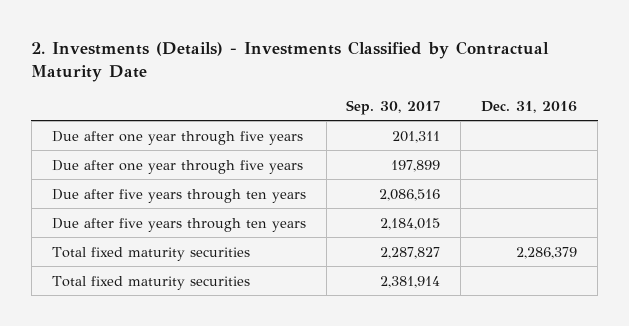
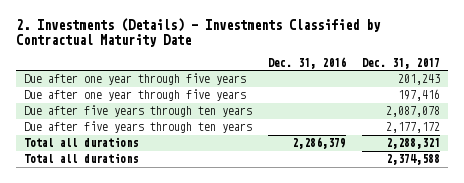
- | Sep. 30, 2017 | Dec. 31, 2016
+ | Dec. 31, 2016 | Dec. 31, 2017
- Total fixed maturity securities | 2,287,827 | 2,286,379
- Total fixed maturity securities | 2,381,914 |
+ Total all durations | 2,286,379 | 2,288,321
+ Total all durations | | 2,374,588

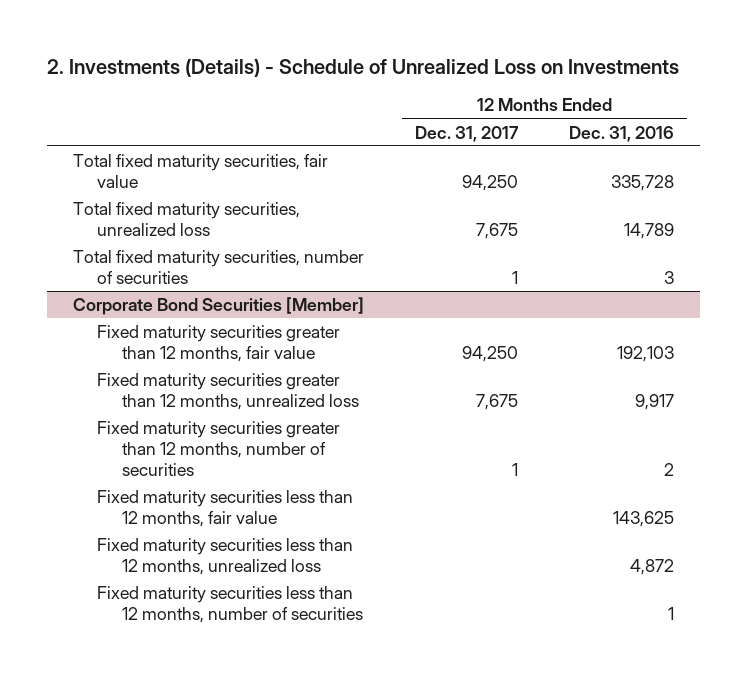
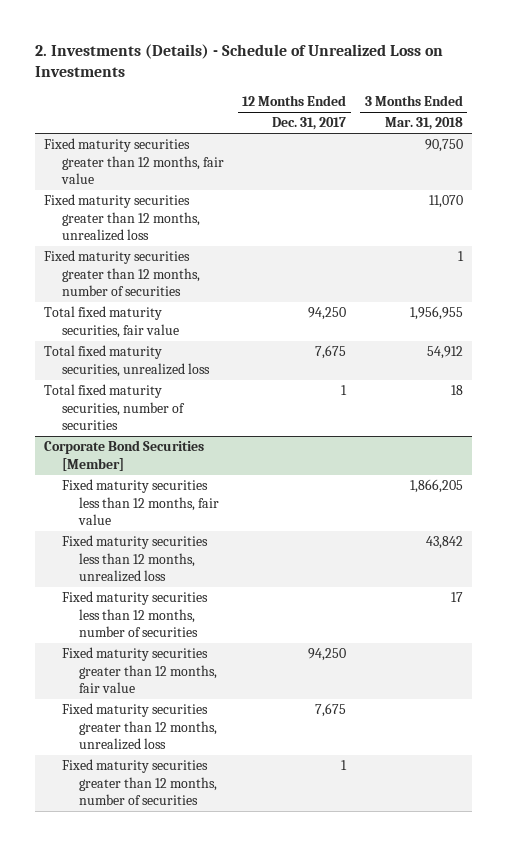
- | 12 Months Ended Dec. 31, 2017 | 12 Months Ended Dec. 31, 2016
+ | 12 Months Ended Dec. 31, 2017 | 3 Months Ended Mar. 31, 2018
+ Fixed maturity securities greater than 12 months, fair value | | 90,750
+ Fixed maturity securities greater than 12 months, unrealized loss | | 11,070
+ Fixed maturity securities greater than 12 months, number of securities | | 1
@ Corporate Bond Securities [Member]
moved down: Fixed maturity securities greater than 12 months, fair value | 94,250 |
moved down: Fixed maturity securities greater than 12 months, unrealized loss | 7,675 |
moved down: Fixed maturity securities greater than 12 months, number of securities | 1 |

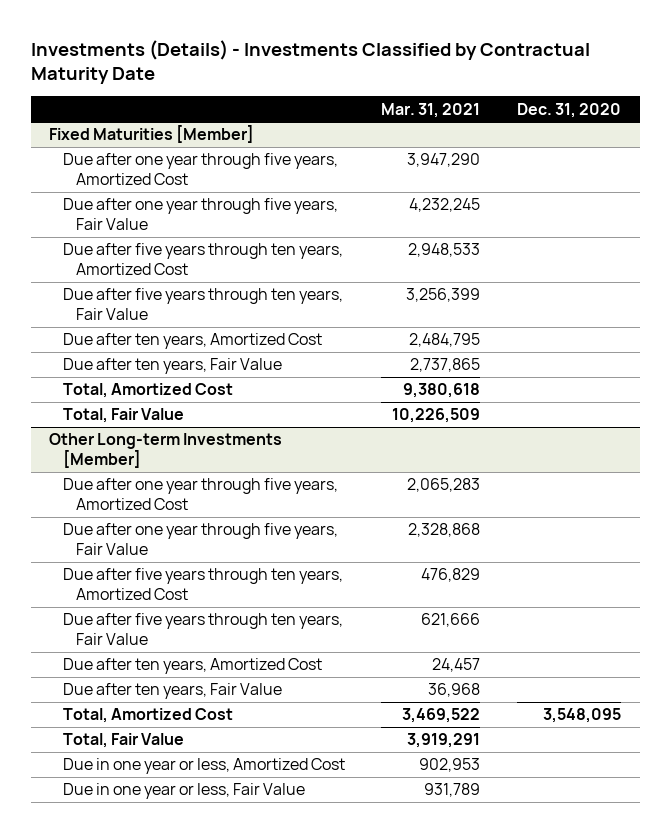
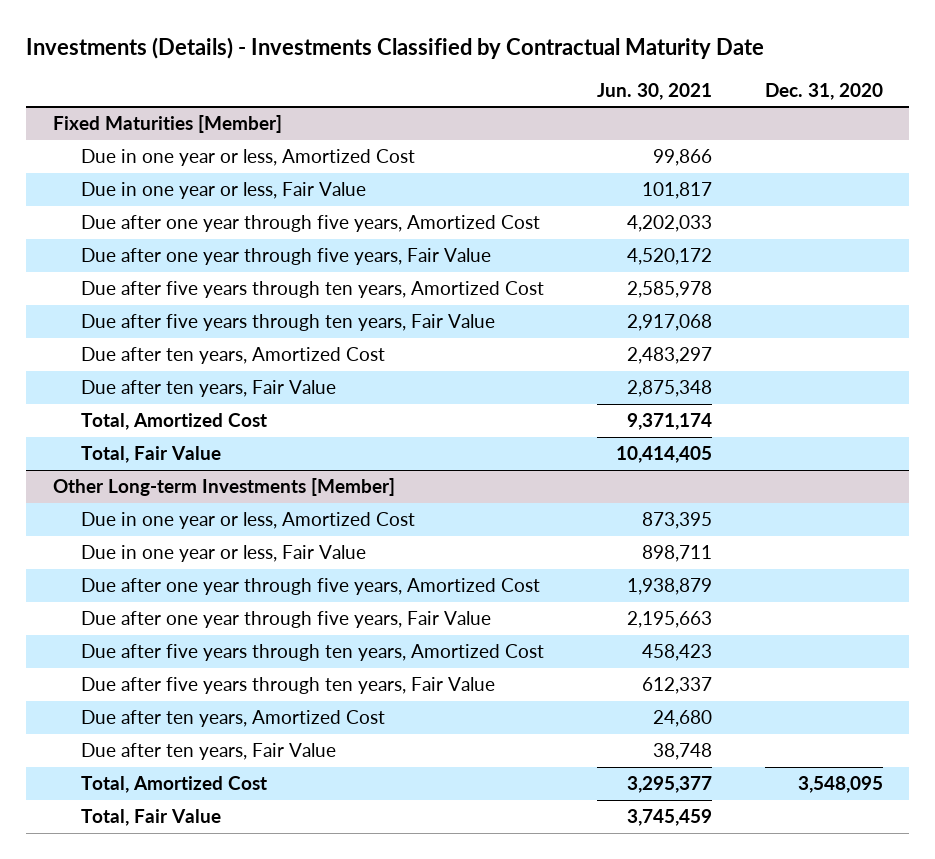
- | Mar. 31, 2021 | Dec. 31, 2020
+ | Jun. 30, 2021 | Dec. 31, 2020
@ Fixed Maturities [Member]
+ Due in one year or less, Amortized Cost | 99,866 |
+ Due in one year or less, Fair Value | 101,817 |
@ Other Long-term Investments [Member]
moved up: Due in one year or less, Amortized Cost | 873,395 |
moved up: Due in one year or less, Fair Value | 898,711 |

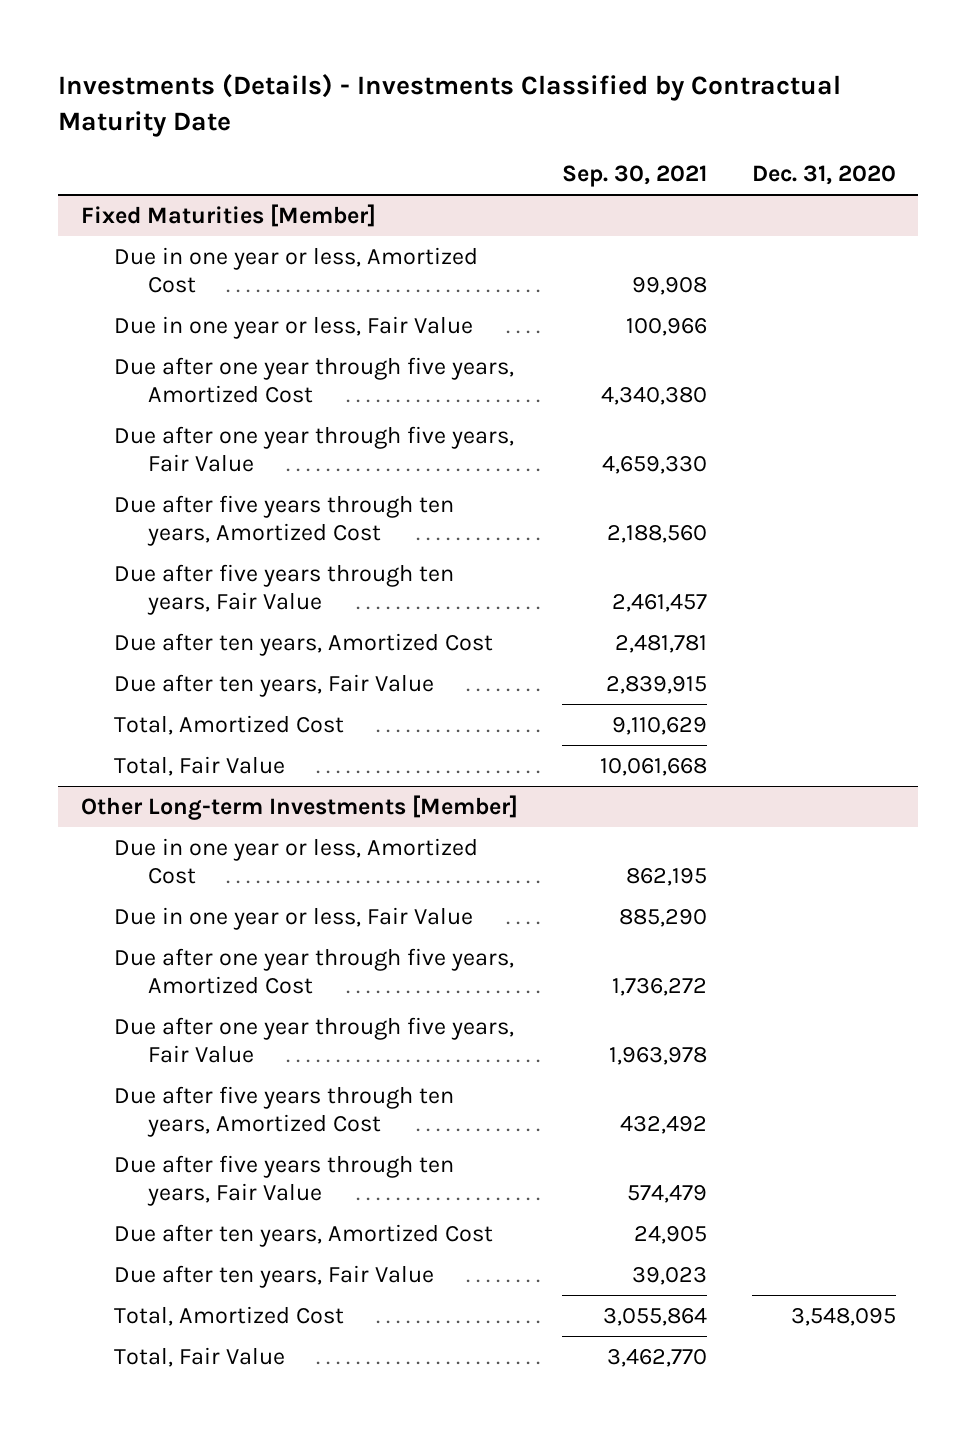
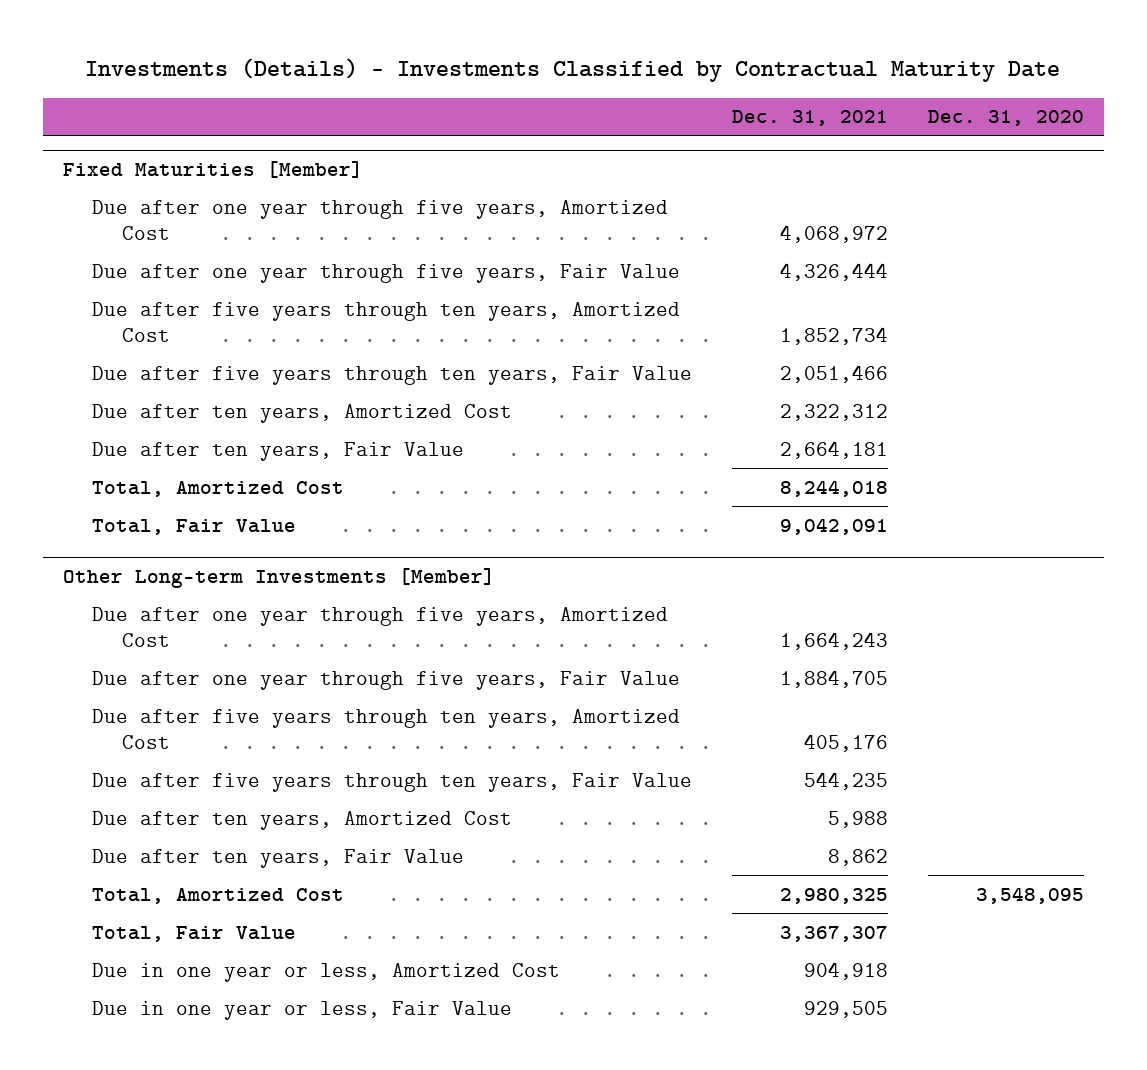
- | Sep. 30, 2021 | Dec. 31, 2020
+ | Dec. 31, 2021 | Dec. 31, 2020
@ Fixed Maturities [Member]
- Due in one year or less, Amortized Cost | 99,908 |
- Due in one year or less, Fair Value | 100,966 |
@ Other Long-term Investments [Member]
moved down: Due in one year or less, Amortized Cost | 904,918 |
moved down: Due in one year or less, Fair Value | 929,505 |

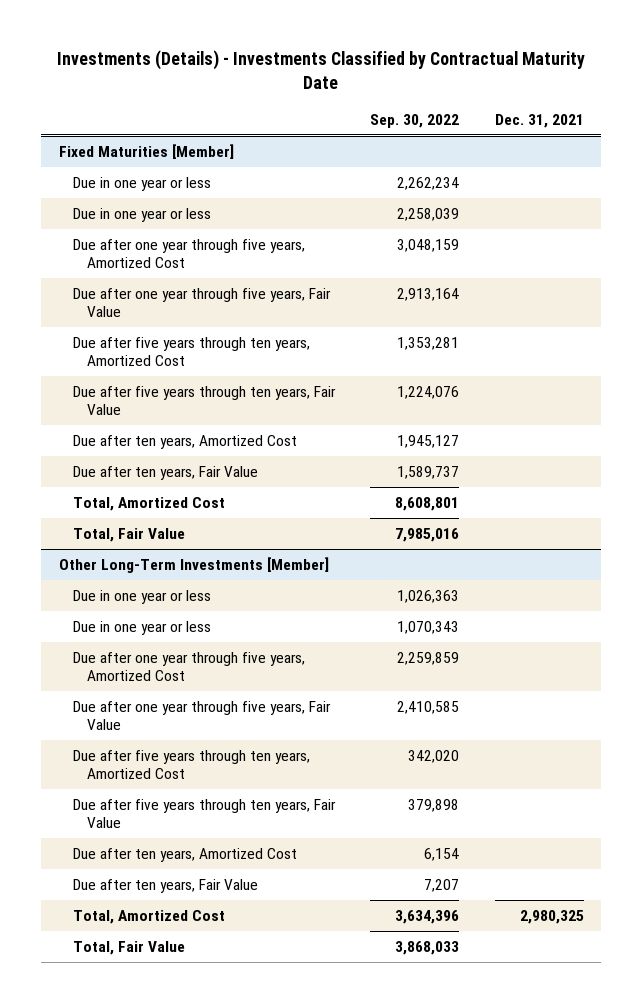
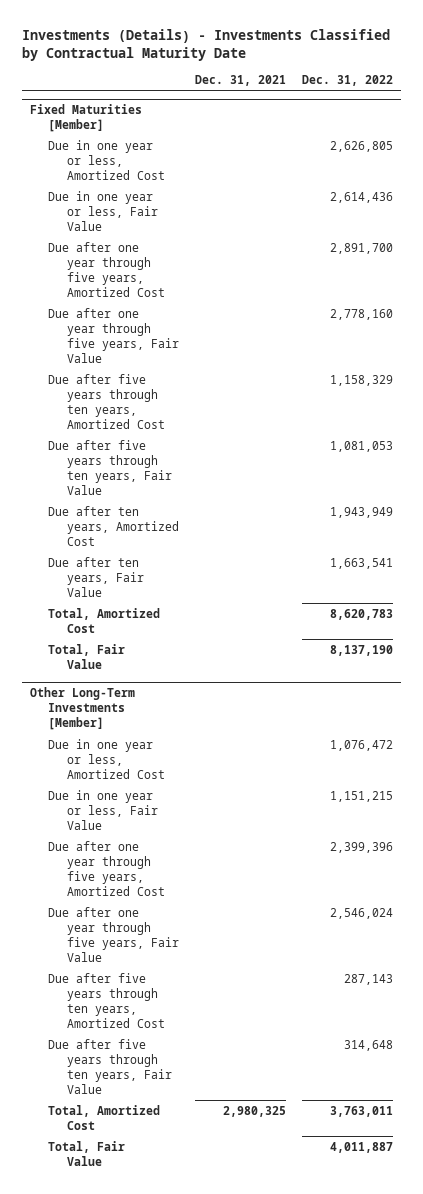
- | Sep. 30, 2022 | Dec. 31, 2021
+ | Dec. 31, 2021 | Dec. 31, 2022
@ Fixed Maturities [Member]
- Due in one year or less | 2,262,234 |
- Due in one year or less | 2,258,039 |
+ Due in one year or less, Amortized Cost | | 2,626,805
+ Due in one year or less, Fair Value | | 2,614,436
@ Other Long-Term Investments [Member]
- Due in one year or less | 1,026,363 |
- Due in one year or less | 1,070,343 |
+ Due in one year or less, Amortized Cost | | 1,076,472
+ Due in one year or less, Fair Value | | 1,151,215
- Due after ten years, Amortized Cost | 6,154 |
- Due after ten years, Fair Value | 7,207 |

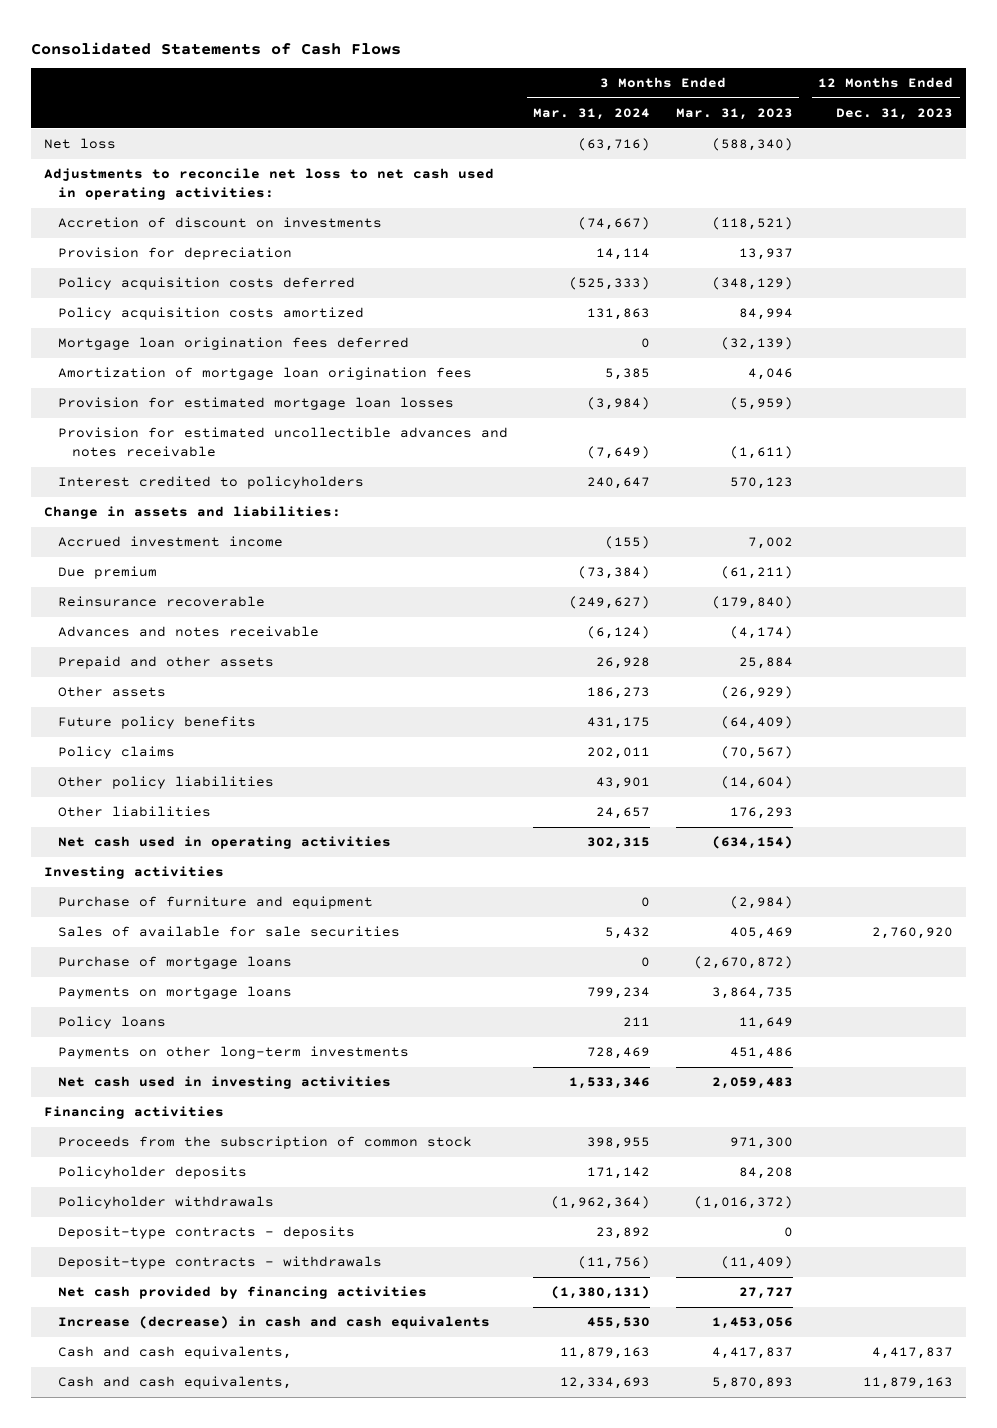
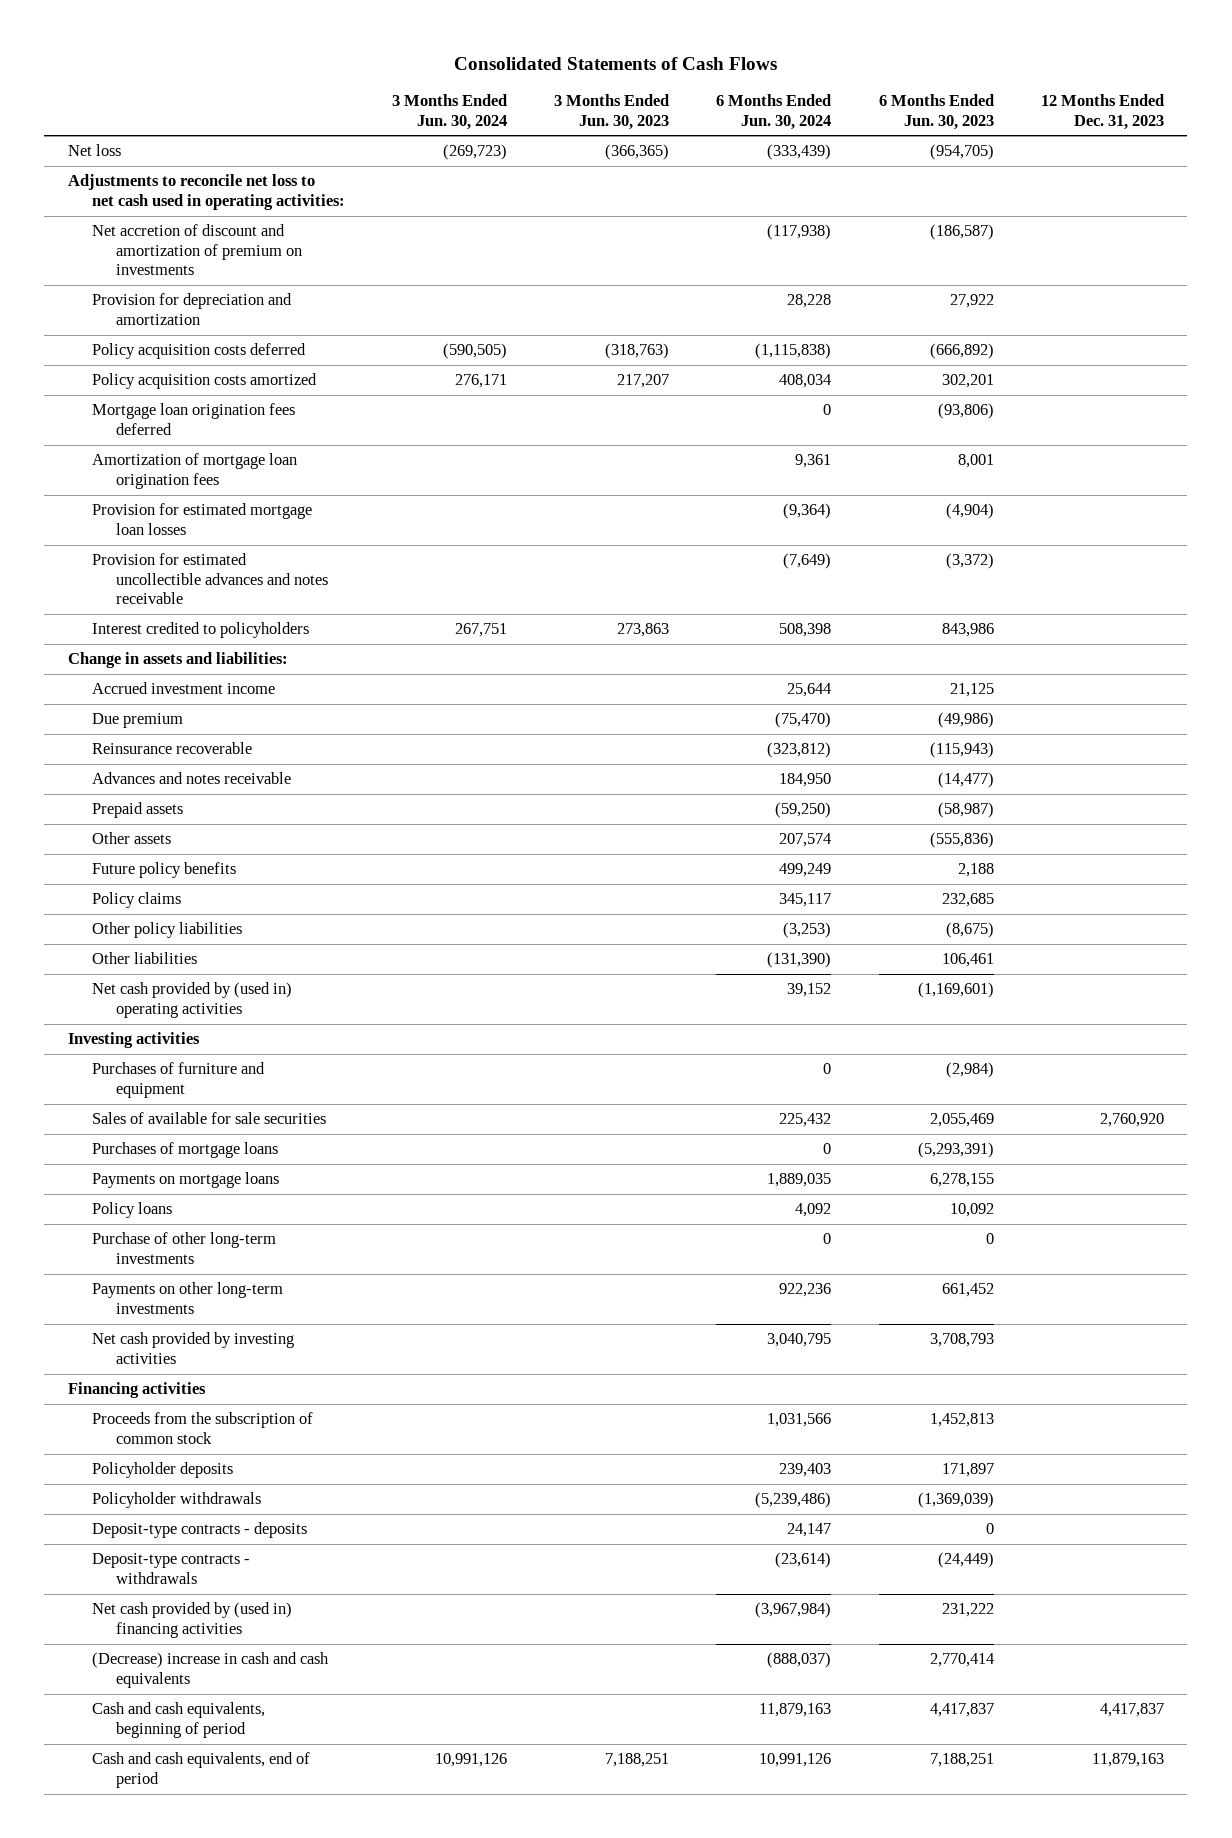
- | 3 Months Ended Mar. 31, 2024 | 3 Months Ended Mar. 31, 2023 | 12 Months Ended Dec. 31, 2023
+ | 3 Months Ended Jun. 30, 2024 | 3 Months Ended Jun. 30, 2023 | 6 Months Ended Jun. 30, 2024 | 6 Months Ended Jun. 30, 2023 | 12 Months Ended Dec. 31, 2023
- Accretion of discount on investments | (74,667) | (118,521) |
- Provision for depreciation | 14,114 | 13,937 |
+ Net accretion of discount and amortization of premium on investments | | | (117,938) | (186,587) |
+ Provision for depreciation and amortization | | | 28,228 | 27,922 |
- Prepaid and other assets | 26,928 | 25,884 |
+ Prepaid assets | | | (59,250) | (58,987) |
- Net cash used in operating activities | 302,315 | (634,154) |
+ Net cash provided by (used in) operating activities | | | 39,152 | (1,169,601) |
- Purchase of furniture and equipment | 0 | (2,984) |
+ Purchases of furniture and equipment | | | 0 | (2,984) |
- Purchase of mortgage loans | 0 | (2,670,872) |
+ Purchases of mortgage loans | | | 0 | (5,293,391) |
+ Purchase of other long-term investments | | | 0 | 0 |
- Net cash used in investing activities | 1,533,346 | 2,059,483 |
+ Net cash provided by investing activities | | | 3,040,795 | 3,708,793 |
- Net cash provided by financing activities | (1,380,131) | 27,727 |
- Increase (decrease) in cash and cash equivalents | 455,530 | 1,453,056 |
- Cash and cash equivalents, | 11,879,163 | 4,417,837 | 4,417,837
- Cash and cash equivalents, | 12,334,693 | 5,870,893 | 11,879,163
+ Net cash provided by (used in) financing activities | | | (3,967,984) | 231,222 |
+ (Decrease) increase in cash and cash equivalents | | | (888,037) | 2,770,414 |
+ Cash and cash equivalents, beginning of period | | | 11,879,163 | 4,417,837 | 4,417,837
+ Cash and cash equivalents, end of period | 10,991,126 | 7,188,251 | 10,991,126 | 7,188,251 | 11,879,163

